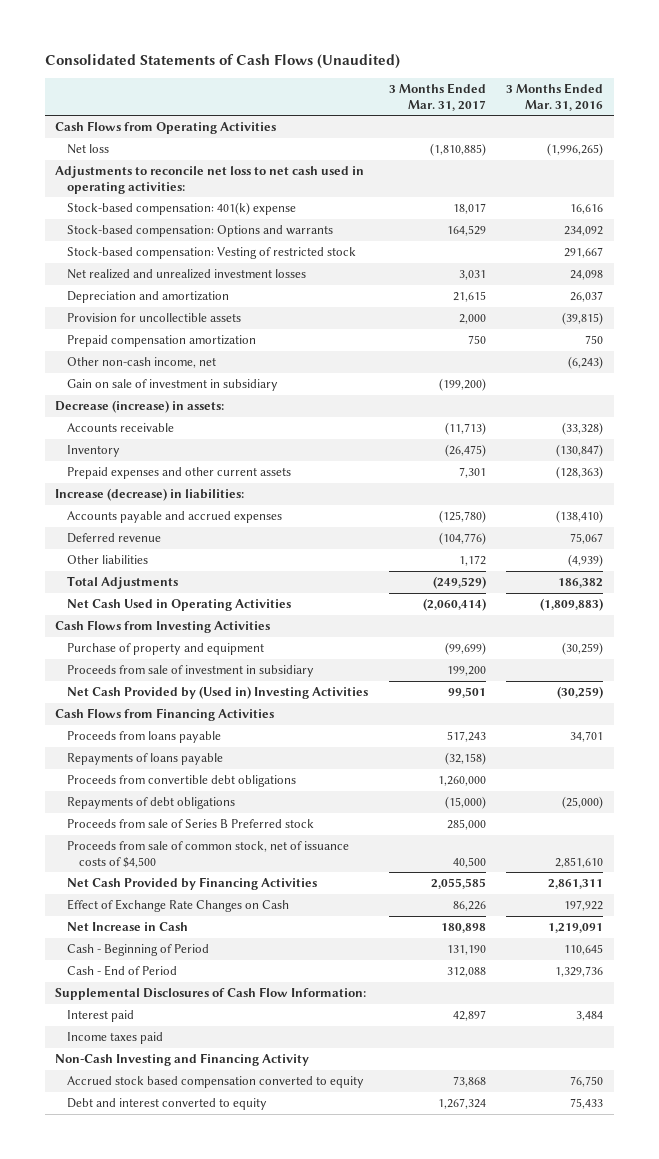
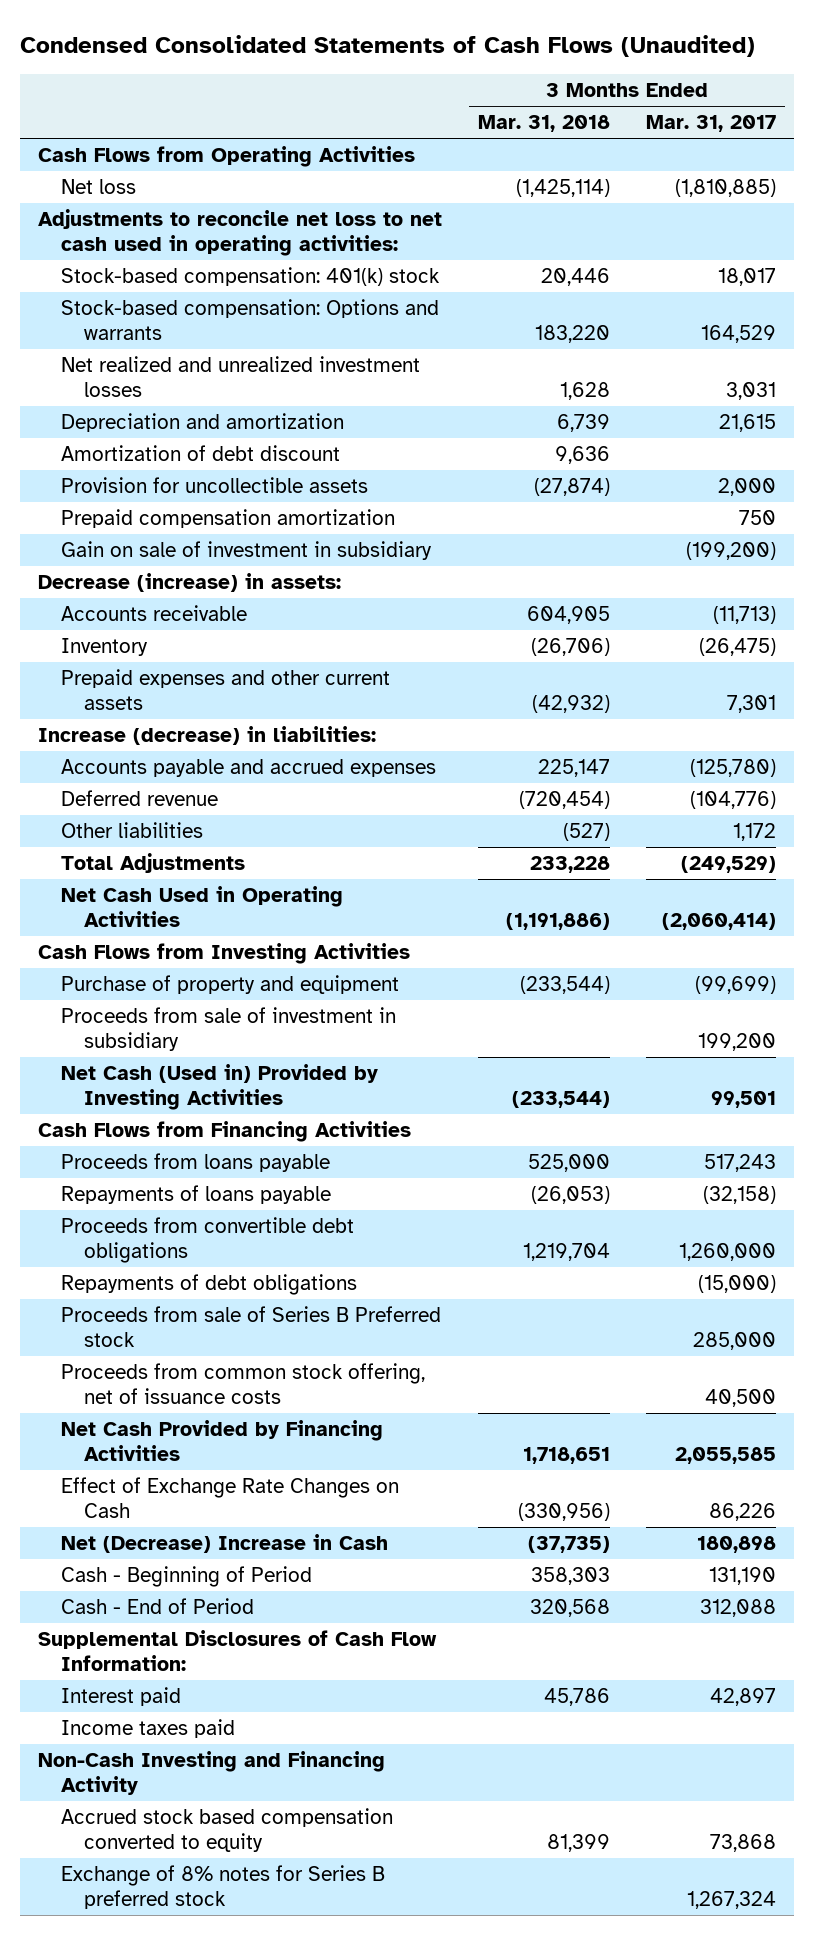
- Consolidated Statements of Cash Flows (Unaudited)
+ Condensed Consolidated Statements of Cash Flows (Unaudited)
- | 3 Months Ended Mar. 31, 2017 | 3 Months Ended Mar. 31, 2016
+ | 3 Months Ended Mar. 31, 2018 | 3 Months Ended Mar. 31, 2017
- Stock-based compensation: 401(k) expense | 18,017 | 16,616
+ Stock-based compensation: 401(k) stock | 20,446 | 18,017
- Stock-based compensation: Vesting of restricted stock | | 291,667
+ Amortization of debt discount | 9,636 |
- Other non-cash income, net | | (6,243)
- Net Cash Provided by (Used in) Investing Activities | 99,501 | (30,259)
+ Net Cash (Used in) Provided by Investing Activities | (233,544) | 99,501
- Proceeds from sale of common stock, net of issuance costs of $4,500 | 40,500 | 2,851,610
+ Proceeds from common stock offering, net of issuance costs | | 40,500
- Net Increase in Cash | 180,898 | 1,219,091
+ Net (Decrease) Increase in Cash | (37,735) | 180,898
- Debt and interest converted to equity | 1,267,324 | 75,433
+ Exchange of 8% notes for Series B preferred stock | | 1,267,324

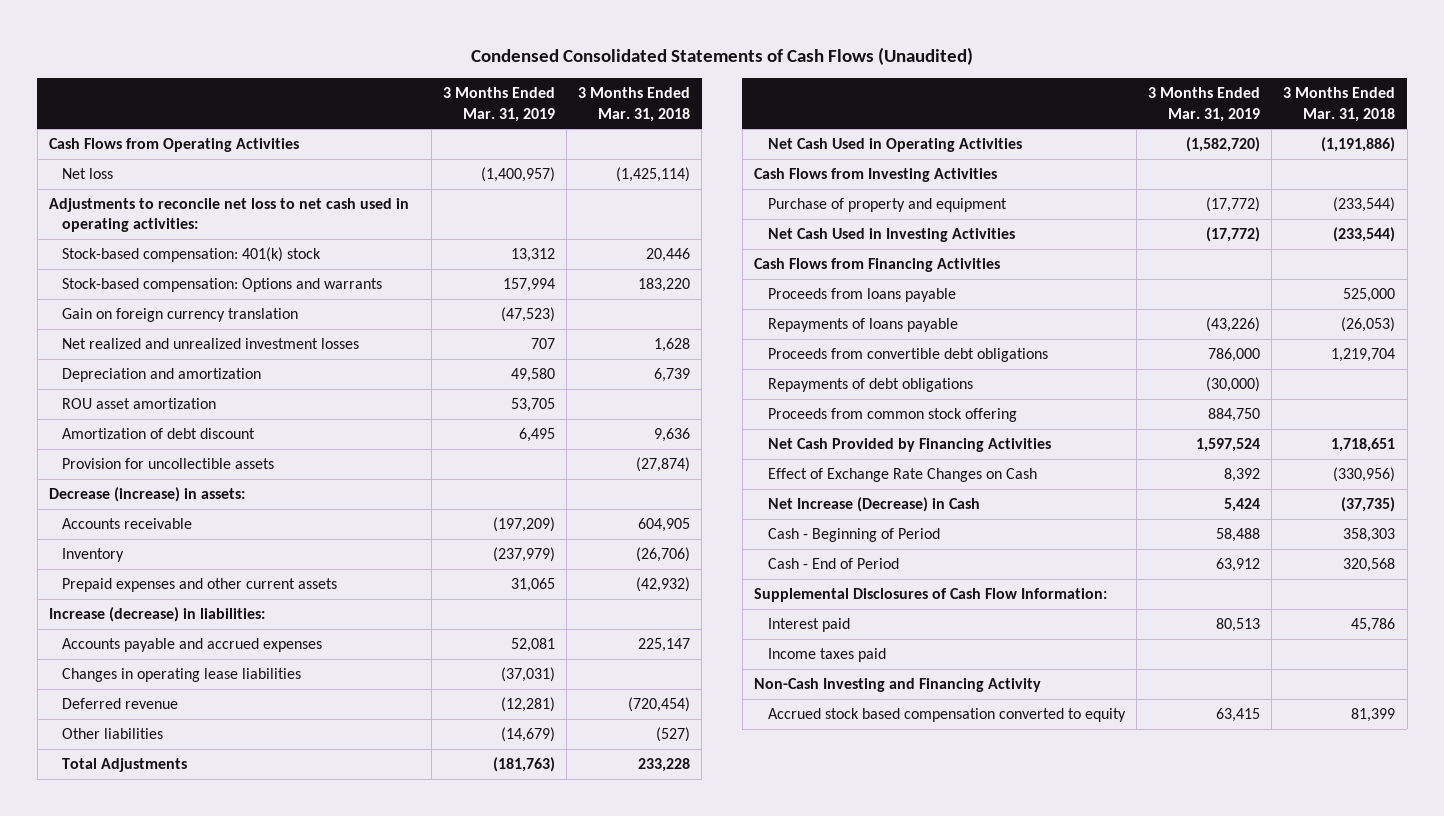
- | 3 Months Ended Mar. 31, 2018 | 3 Months Ended Mar. 31, 2017
+ | 3 Months Ended Mar. 31, 2019 | 3 Months Ended Mar. 31, 2018
+ Gain on foreign currency translation | (47,523) |
+ ROU asset amortization | 53,705 |
- Prepaid compensation amortization | | 750
- Gain on sale of investment in subsidiary | | (199,200)
+ Changes in operating lease liabilities | (37,031) |
- Proceeds from sale of investment in subsidiary | | 199,200
- Net Cash (Used in) Provided by Investing Activities | (233,544) | 99,501
+ Net Cash Used in Investing Activities | (17,772) | (233,544)
- Proceeds from sale of Series B Preferred stock | | 285,000
- Proceeds from common stock offering, net of issuance costs | | 40,500
+ Proceeds from common stock offering | 884,750 |
- Net (Decrease) Increase in Cash | (37,735) | 180,898
+ Net Increase (Decrease) in Cash | 5,424 | (37,735)
- Exchange of 8% notes for Series B preferred stock | | 1,267,324

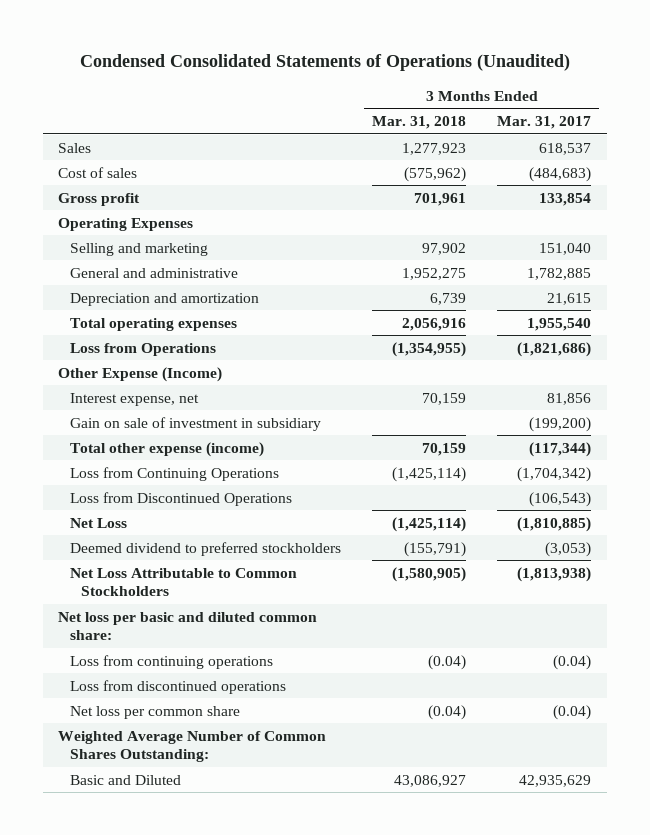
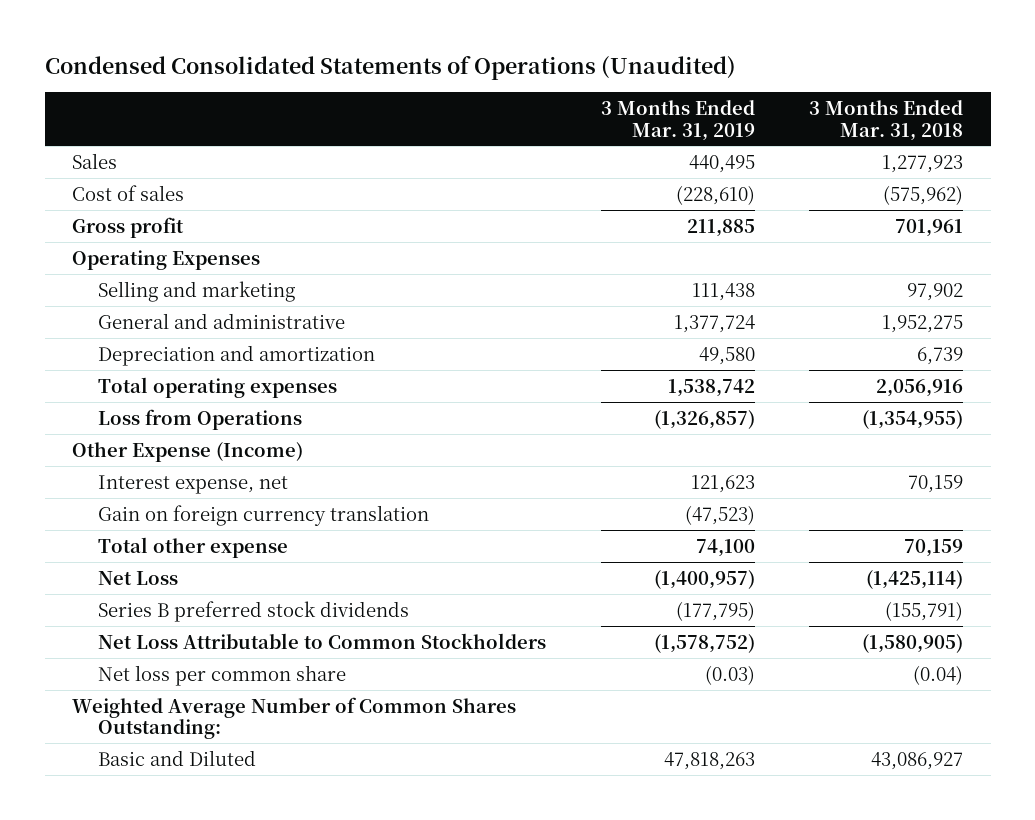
- | 3 Months Ended Mar. 31, 2018 | 3 Months Ended Mar. 31, 2017
+ | 3 Months Ended Mar. 31, 2019 | 3 Months Ended Mar. 31, 2018
- Gain on sale of investment in subsidiary | | (199,200)
- Total other expense (income) | 70,159 | (117,344)
- Loss from Continuing Operations | (1,425,114) | (1,704,342)
- Loss from Discontinued Operations | | (106,543)
+ Gain on foreign currency translation | (47,523) |
+ Total other expense | 74,100 | 70,159
- Deemed dividend to preferred stockholders | (155,791) | (3,053)
+ Series B preferred stock dividends | (177,795) | (155,791)
- Net loss per basic and diluted common share:
- Loss from continuing operations | (0.04) | (0.04)
- Loss from discontinued operations

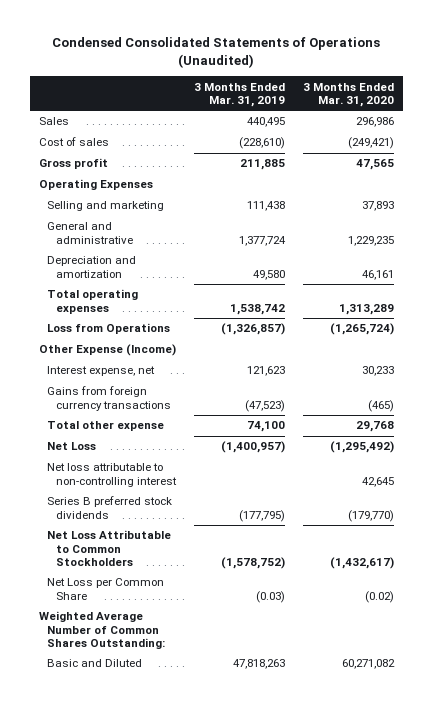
- | 3 Months Ended Mar. 31, 2019 | 3 Months Ended Mar. 31, 2018
+ | 3 Months Ended Mar. 31, 2019 | 3 Months Ended Mar. 31, 2020
- Gain on foreign currency translation | (47,523) |
+ Gains from foreign currency transactions | (47,523) | (465)
+ Net loss attributable to non-controlling interest | | 42,645
- Net loss per common share | (0.03) | (0.04)
+ Net Loss per Common Share | (0.03) | (0.02)

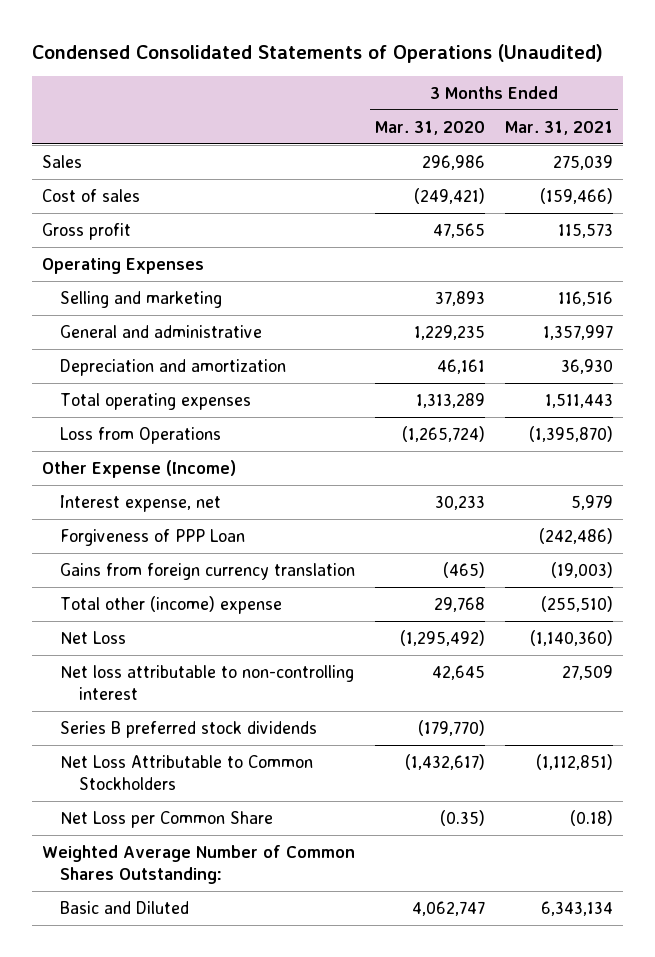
- | 3 Months Ended Mar. 31, 2019 | 3 Months Ended Mar. 31, 2020
+ | 3 Months Ended Mar. 31, 2020 | 3 Months Ended Mar. 31, 2021
- Gains from foreign currency transactions | (47,523) | (465)
- Total other expense | 74,100 | 29,768
+ Forgiveness of PPP Loan | | (242,486)
+ Gains from foreign currency translation | (465) | (19,003)
+ Total other (income) expense | 29,768 | (255,510)
- Net Loss per Common Share | (0.03) | (0.02)
+ Net Loss per Common Share | (0.35) | (0.18)
- Basic and Diluted | 47,818,263 | 60,271,082
+ Basic and Diluted | 4,062,747 | 6,343,134

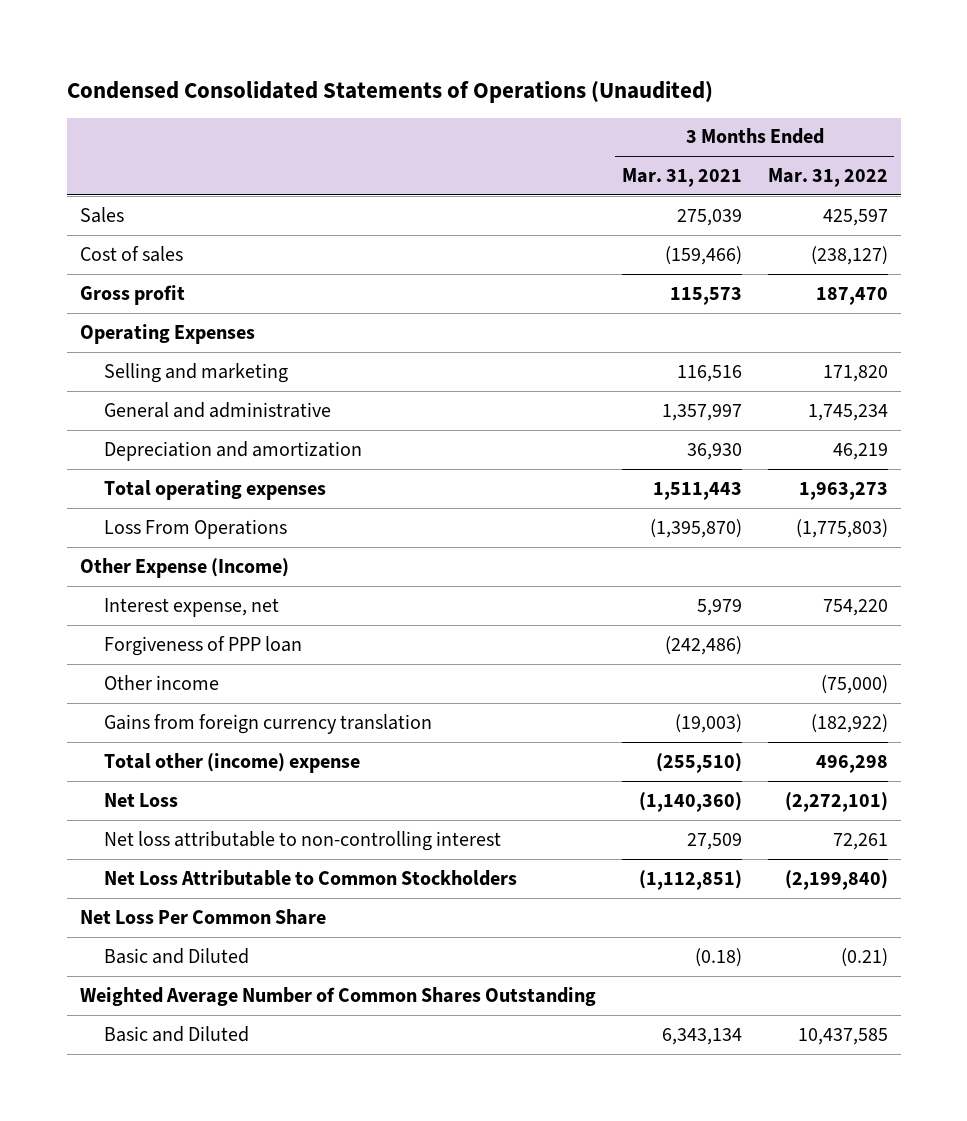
- | 3 Months Ended Mar. 31, 2020 | 3 Months Ended Mar. 31, 2021
+ | 3 Months Ended Mar. 31, 2021 | 3 Months Ended Mar. 31, 2022
- Loss from Operations | (1,265,724) | (1,395,870)
+ Loss From Operations | (1,395,870) | (1,775,803)
- Forgiveness of PPP Loan | | (242,486)
+ Forgiveness of PPP loan | (242,486) |
+ Other income | | (75,000)
- Series B preferred stock dividends | (179,770) |
- Net Loss per Common Share | (0.35) | (0.18)
- Weighted Average Number of Common Shares Outstanding:
+ Net Loss Per Common Share
+ Basic and Diluted | (0.18) | (0.21)
+ Weighted Average Number of Common Shares Outstanding

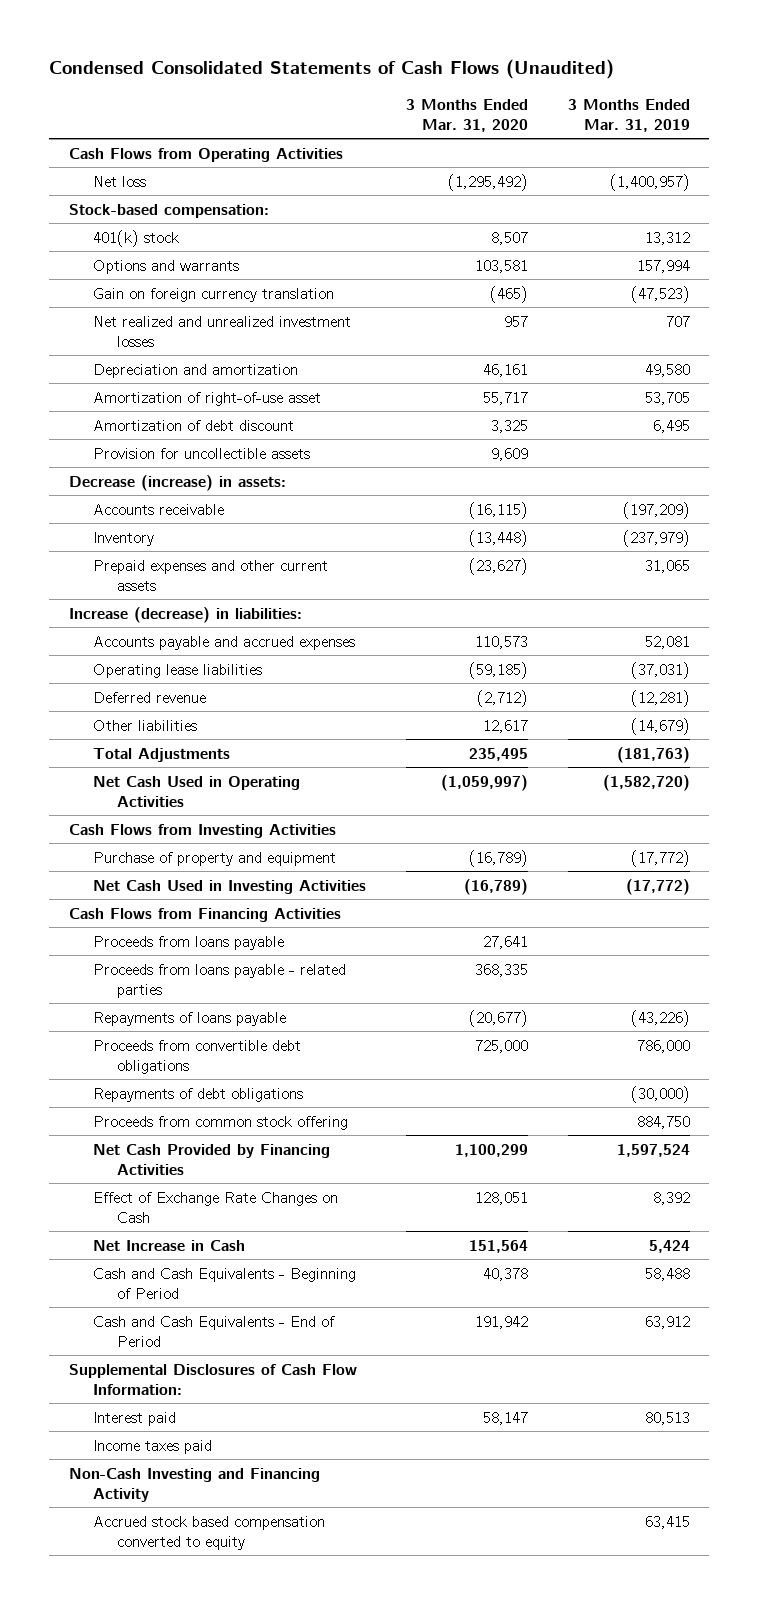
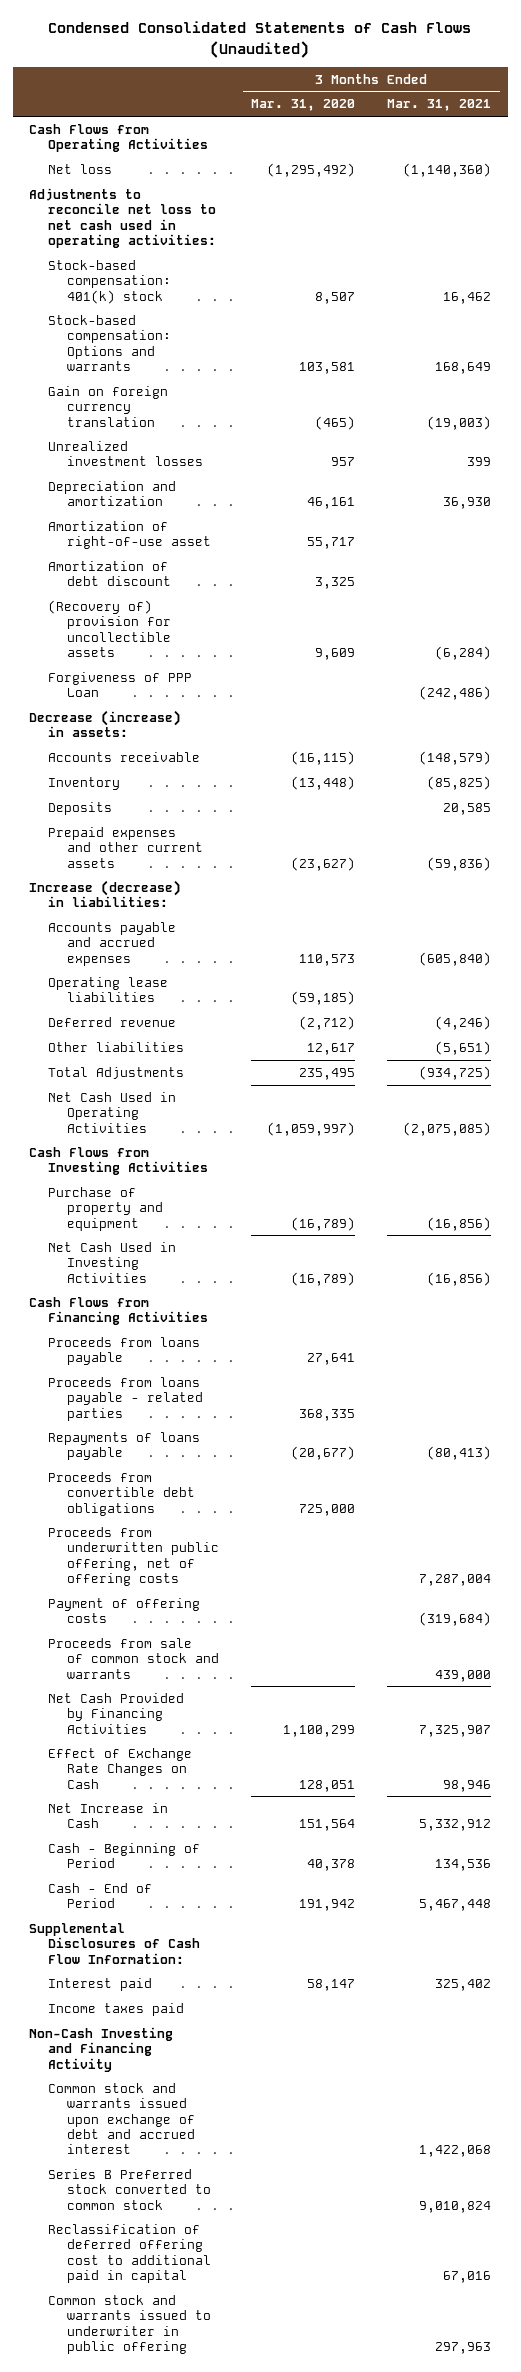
- | 3 Months Ended Mar. 31, 2020 | 3 Months Ended Mar. 31, 2019
+ | 3 Months Ended Mar. 31, 2020 | 3 Months Ended Mar. 31, 2021
- Stock-based compensation:
- 401(k) stock | 8,507 | 13,312
- Options and warrants | 103,581 | 157,994
+ Adjustments to reconcile net loss to net cash used in operating activities:
+ Stock-based compensation: 401(k) stock | 8,507 | 16,462
+ Stock-based compensation: Options and warrants | 103,581 | 168,649
- Net realized and unrealized investment losses | 957 | 707
+ Unrealized investment losses | 957 | 399
- Provision for uncollectible assets | 9,609 |
+ (Recovery of) provision for uncollectible assets | 9,609 | (6,284)
+ Forgiveness of PPP Loan | | (242,486)
+ Deposits | | 20,585
- Repayments of debt obligations | | (30,000)
- Proceeds from common stock offering | | 884,750
+ Proceeds from underwritten public offering, net of offering costs | | 7,287,004
+ Payment of offering costs | | (319,684)
+ Proceeds from sale of common stock and warrants | | 439,000
- Cash and Cash Equivalents - Beginning of Period | 40,378 | 58,488
- Cash and Cash Equivalents - End of Period | 191,942 | 63,912
+ Cash - Beginning of Period | 40,378 | 134,536
+ Cash - End of Period | 191,942 | 5,467,448
- Accrued stock based compensation converted to equity | | 63,415
+ Common stock and warrants issued upon exchange of debt and accrued interest | | 1,422,068
+ Series B Preferred stock converted to common stock | | 9,010,824
+ Reclassification of deferred offering cost to additional paid in capital | | 67,016
+ Common stock and warrants issued to underwriter in public offering | | 297,963

